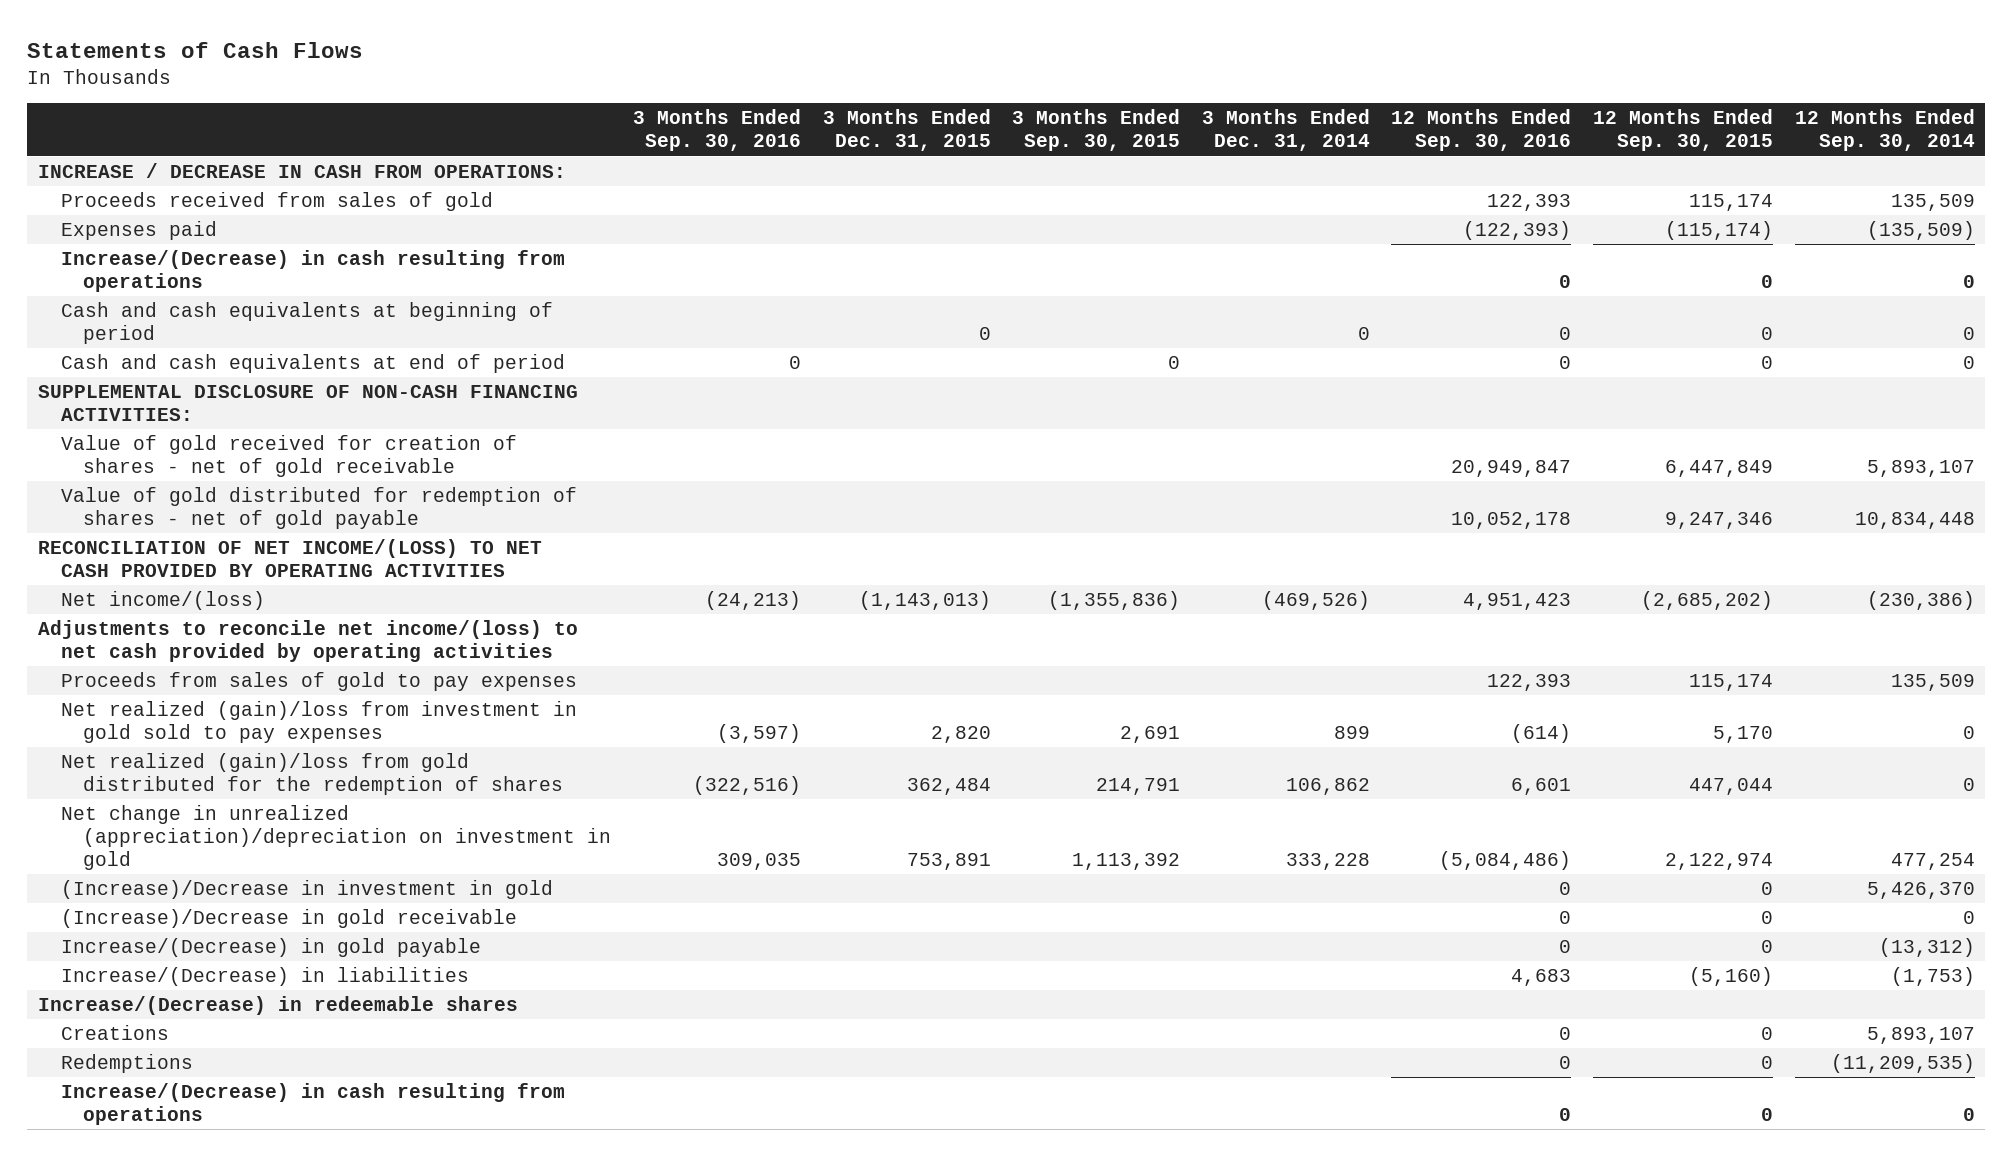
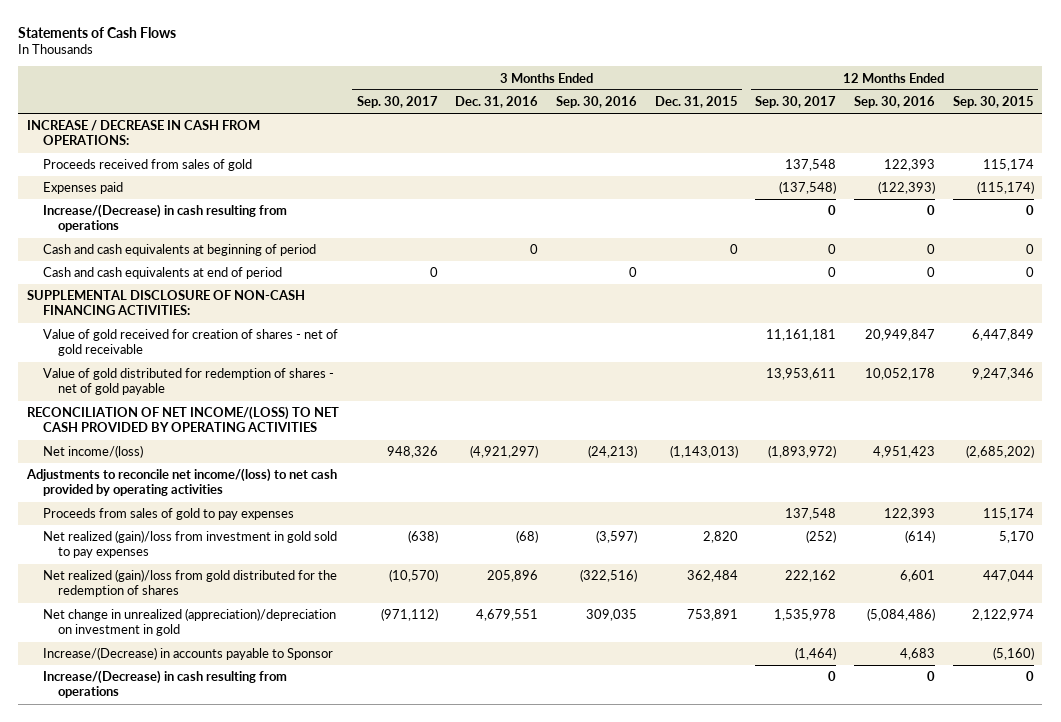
- | 3 Months Ended Sep. 30, 2016 | 3 Months Ended Dec. 31, 2015 | 3 Months Ended Sep. 30, 2015 | 3 Months Ended Dec. 31, 2014 | 12 Months Ended Sep. 30, 2016 | 12 Months Ended Sep. 30, 2015 | 12 Months Ended Sep. 30, 2014
+ | 3 Months Ended Sep. 30, 2017 | 3 Months Ended Dec. 31, 2016 | 3 Months Ended Sep. 30, 2016 | 3 Months Ended Dec. 31, 2015 | 12 Months Ended Sep. 30, 2017 | 12 Months Ended Sep. 30, 2016 | 12 Months Ended Sep. 30, 2015
- (Increase)/Decrease in investment in gold | | | | | 0 | 0 | 5,426,370
- (Increase)/Decrease in gold receivable | | | | | 0 | 0 | 0
- Increase/(Decrease) in gold payable | | | | | 0 | 0 | (13,312)
- Increase/(Decrease) in liabilities | | | | | 4,683 | (5,160) | (1,753)
- Increase/(Decrease) in redeemable shares
- Creations | | | | | 0 | 0 | 5,893,107
- Redemptions | | | | | 0 | 0 | (11,209,535)
+ Increase/(Decrease) in accounts payable to Sponsor | | | | | (1,464) | 4,683 | (5,160)

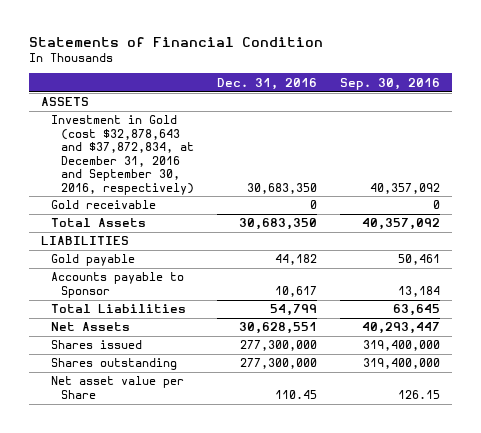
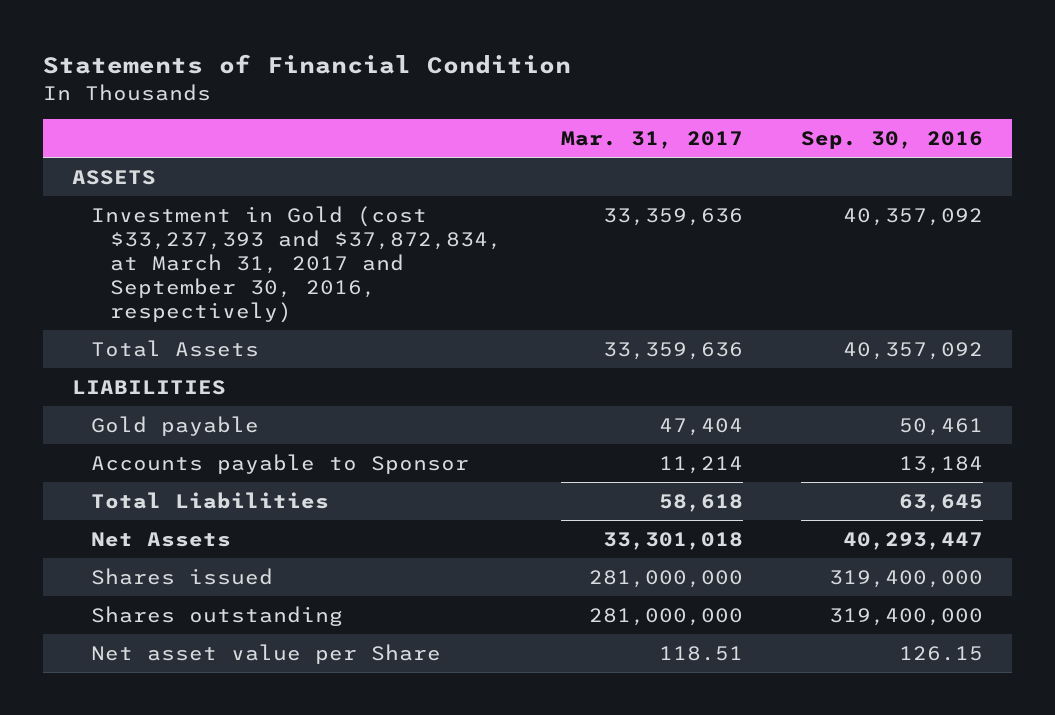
- | Dec. 31, 2016 | Sep. 30, 2016
+ | Mar. 31, 2017 | Sep. 30, 2016
- Investment in Gold (cost $32,878,643 and $37,872,834, at December 31, 2016 and September 30, 2016, respectively) | 30,683,350 | 40,357,092
- Gold receivable | 0 | 0
+ Investment in Gold (cost $33,237,393 and $37,872,834, at March 31, 2017 and September 30, 2016, respectively) | 33,359,636 | 40,357,092

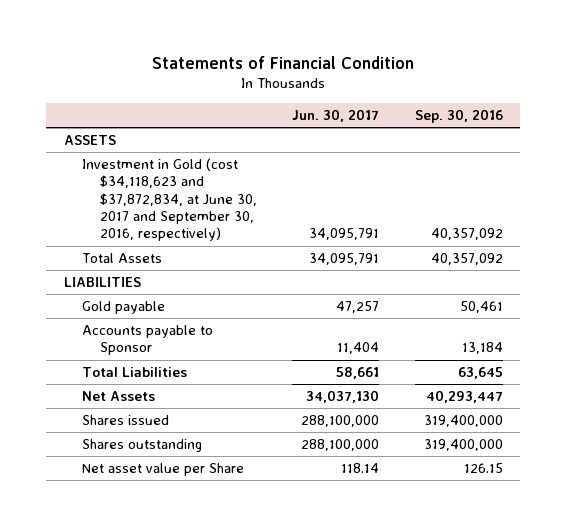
- | Mar. 31, 2017 | Sep. 30, 2016
+ | Jun. 30, 2017 | Sep. 30, 2016
- Investment in Gold (cost $33,237,393 and $37,872,834, at March 31, 2017 and September 30, 2016, respectively) | 33,359,636 | 40,357,092
+ Investment in Gold (cost $34,118,623 and $37,872,834, at June 30, 2017 and September 30, 2016, respectively) | 34,095,791 | 40,357,092

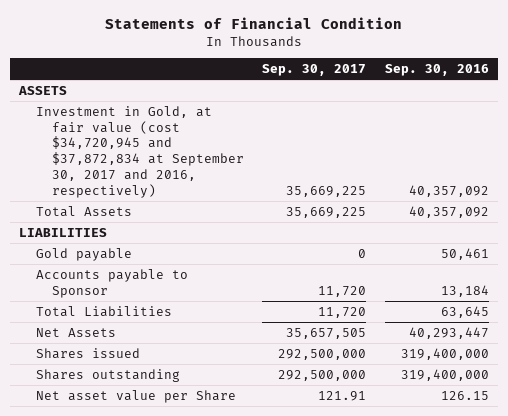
- | Jun. 30, 2017 | Sep. 30, 2016
+ | Sep. 30, 2017 | Sep. 30, 2016
- Investment in Gold (cost $34,118,623 and $37,872,834, at June 30, 2017 and September 30, 2016, respectively) | 34,095,791 | 40,357,092
+ Investment in Gold, at fair value (cost $34,720,945 and $37,872,834 at September 30, 2017 and 2016, respectively) | 35,669,225 | 40,357,092

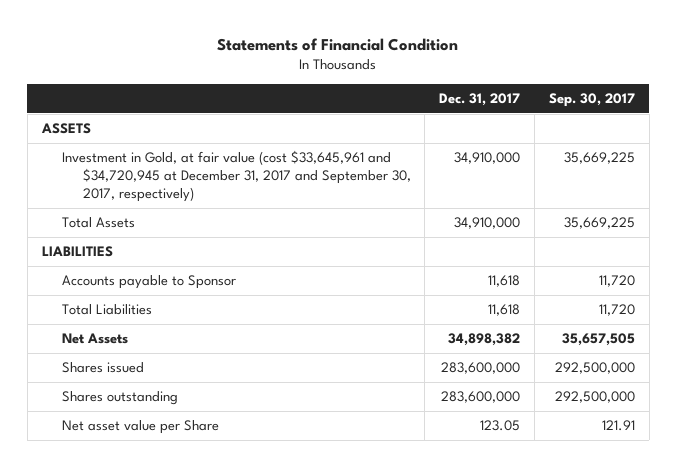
- | Sep. 30, 2017 | Sep. 30, 2016
+ | Dec. 31, 2017 | Sep. 30, 2017
- Investment in Gold, at fair value (cost $34,720,945 and $37,872,834 at September 30, 2017 and 2016, respectively) | 35,669,225 | 40,357,092
+ Investment in Gold, at fair value (cost $33,645,961 and $34,720,945 at December 31, 2017 and September 30, 2017, respectively) | 34,910,000 | 35,669,225
- Gold payable | 0 | 50,461

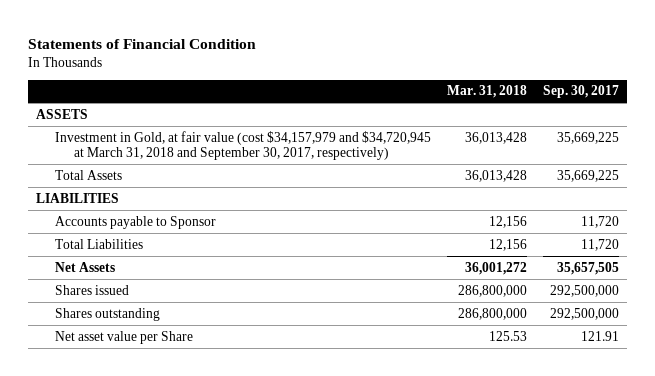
- | Dec. 31, 2017 | Sep. 30, 2017
+ | Mar. 31, 2018 | Sep. 30, 2017
- Investment in Gold, at fair value (cost $33,645,961 and $34,720,945 at December 31, 2017 and September 30, 2017, respectively) | 34,910,000 | 35,669,225
+ Investment in Gold, at fair value (cost $34,157,979 and $34,720,945 at March 31, 2018 and September 30, 2017, respectively) | 36,013,428 | 35,669,225

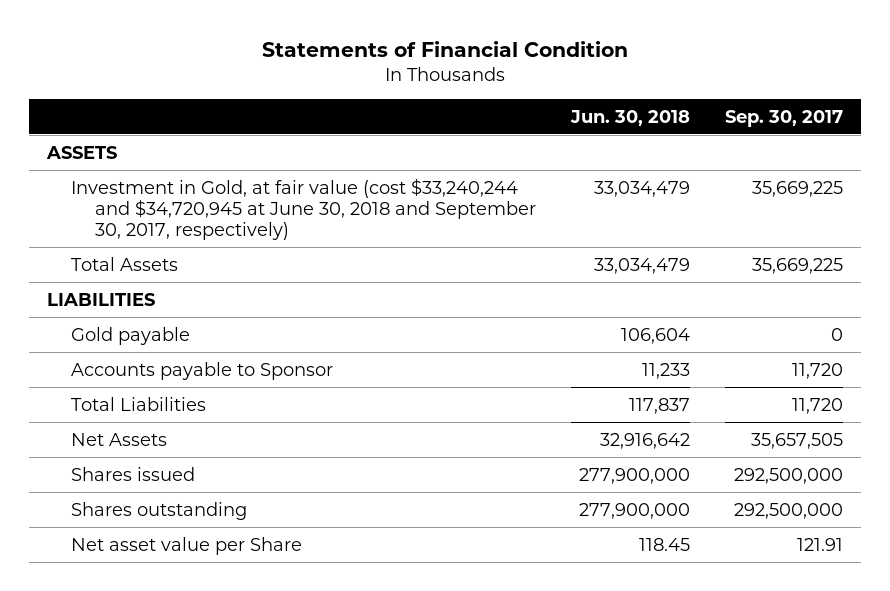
- | Mar. 31, 2018 | Sep. 30, 2017
+ | Jun. 30, 2018 | Sep. 30, 2017
- Investment in Gold, at fair value (cost $34,157,979 and $34,720,945 at March 31, 2018 and September 30, 2017, respectively) | 36,013,428 | 35,669,225
+ Investment in Gold, at fair value (cost $33,240,244 and $34,720,945 at June 30, 2018 and September 30, 2017, respectively) | 33,034,479 | 35,669,225
+ Gold payable | 106,604 | 0

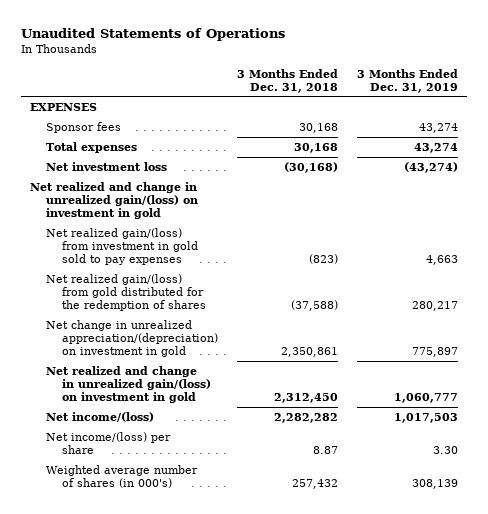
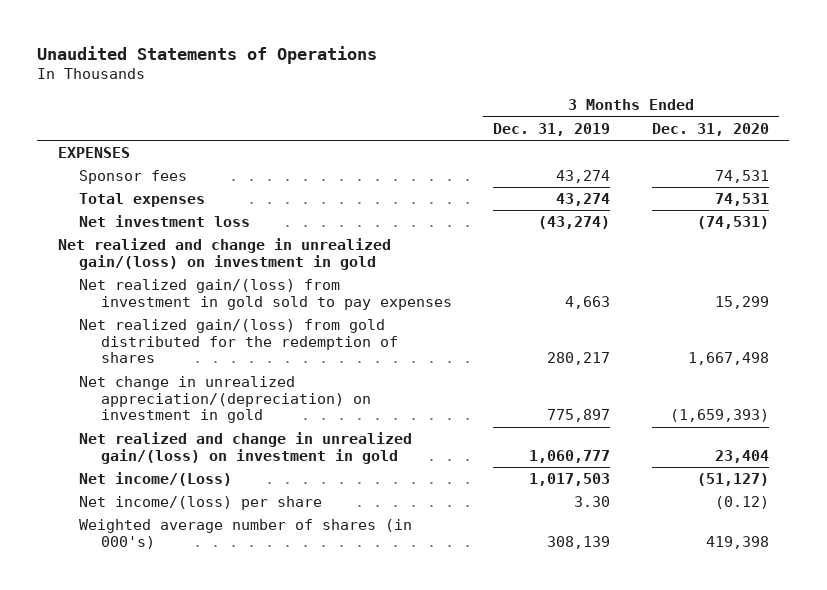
- | 3 Months Ended Dec. 31, 2018 | 3 Months Ended Dec. 31, 2019
+ | 3 Months Ended Dec. 31, 2019 | 3 Months Ended Dec. 31, 2020
- Net income/(loss) | 2,282,282 | 1,017,503
+ Net income/(Loss) | 1,017,503 | (51,127)

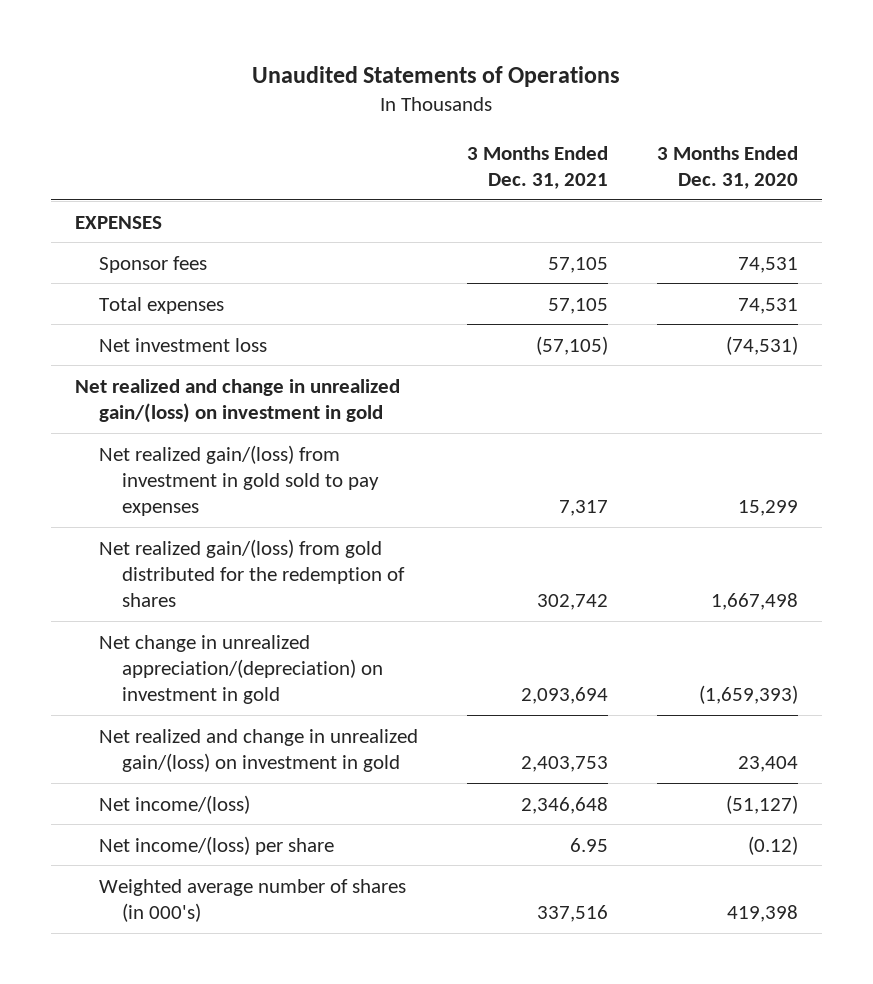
- | 3 Months Ended Dec. 31, 2019 | 3 Months Ended Dec. 31, 2020
+ | 3 Months Ended Dec. 31, 2021 | 3 Months Ended Dec. 31, 2020
- Net income/(Loss) | 1,017,503 | (51,127)
+ Net income/(loss) | 2,346,648 | (51,127)

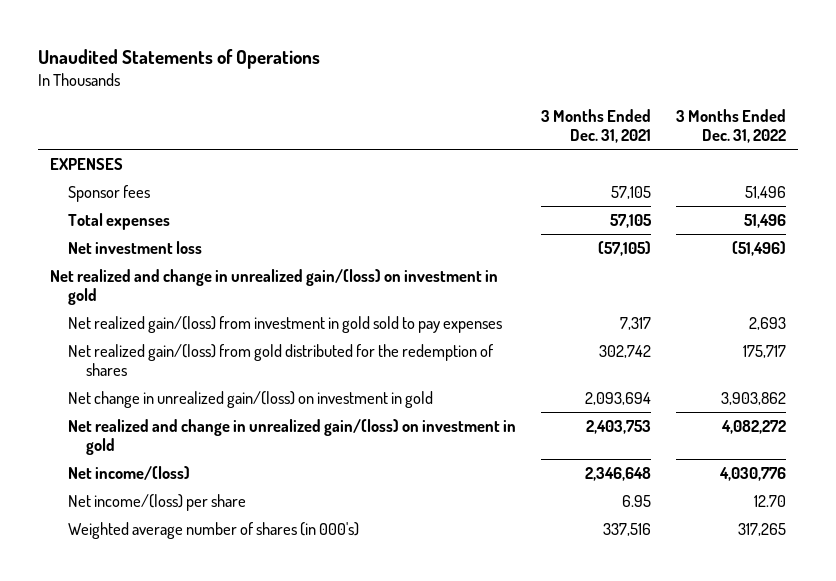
- | 3 Months Ended Dec. 31, 2021 | 3 Months Ended Dec. 31, 2020
+ | 3 Months Ended Dec. 31, 2021 | 3 Months Ended Dec. 31, 2022
- Net change in unrealized appreciation/(depreciation) on investment in gold | 2,093,694 | (1,659,393)
+ Net change in unrealized gain/(loss) on investment in gold | 2,093,694 | 3,903,862

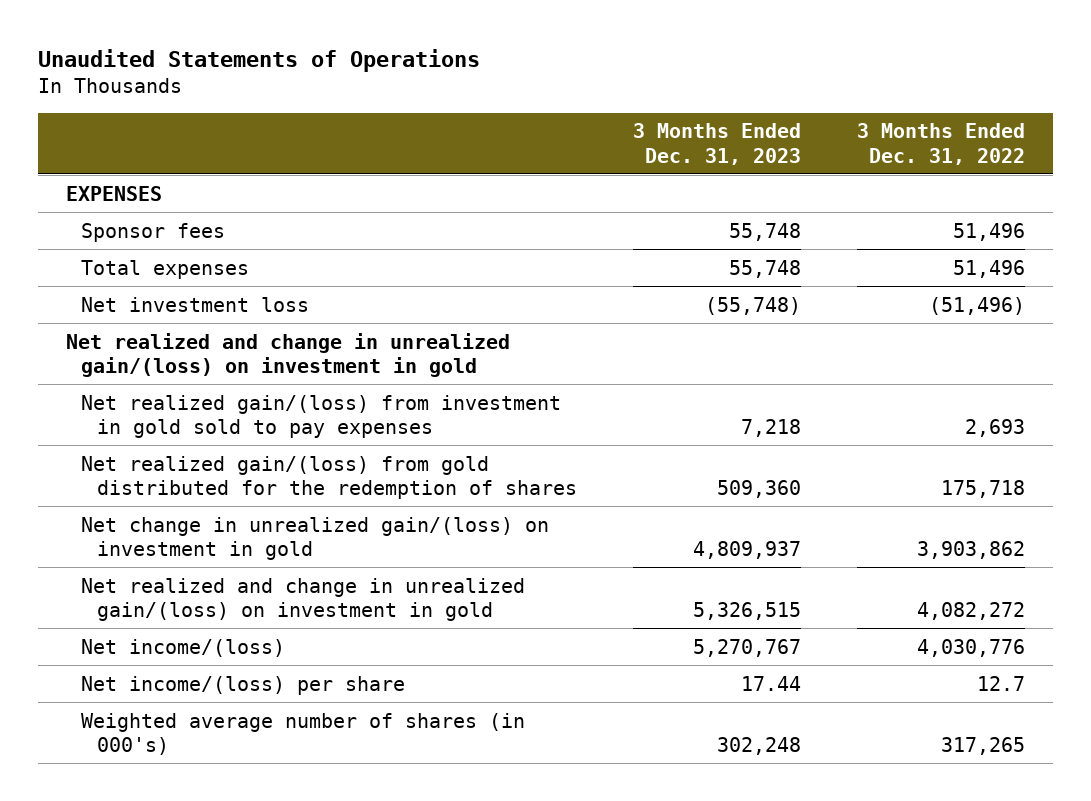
- | 3 Months Ended Dec. 31, 2021 | 3 Months Ended Dec. 31, 2022
+ | 3 Months Ended Dec. 31, 2023 | 3 Months Ended Dec. 31, 2022
- Net realized gain/(loss) from gold distributed for the redemption of shares | 302,742 | 175,717
+ Net realized gain/(loss) from gold distributed for the redemption of shares | 509,360 | 175,718
- Net income/(loss) per share | 6.95 | 12.70
+ Net income/(loss) per share | 17.44 | 12.7

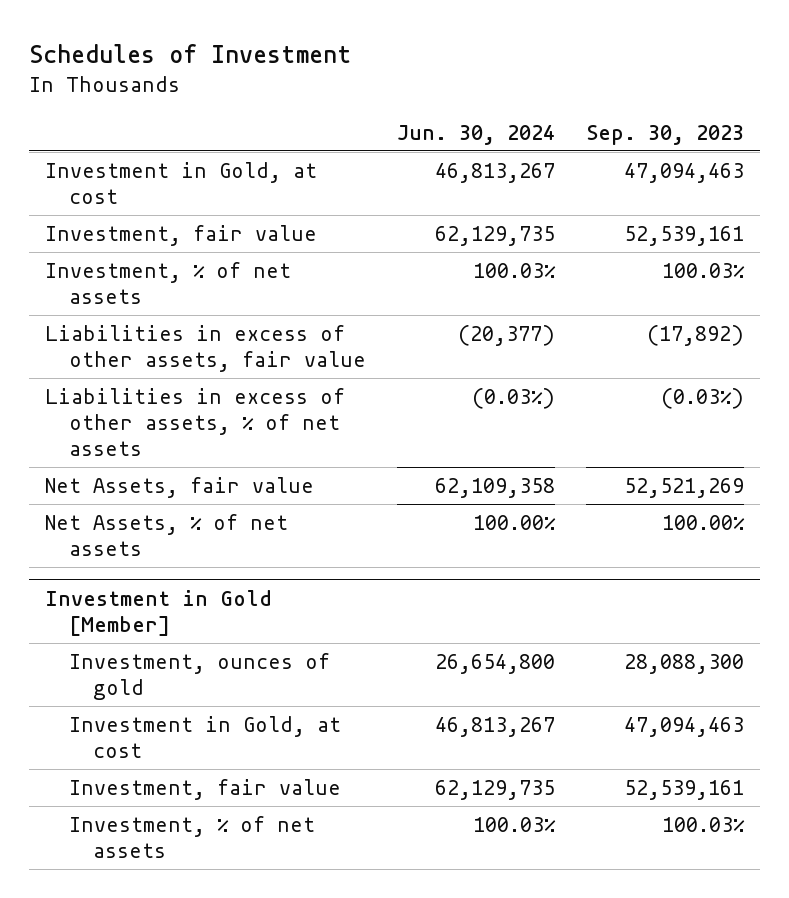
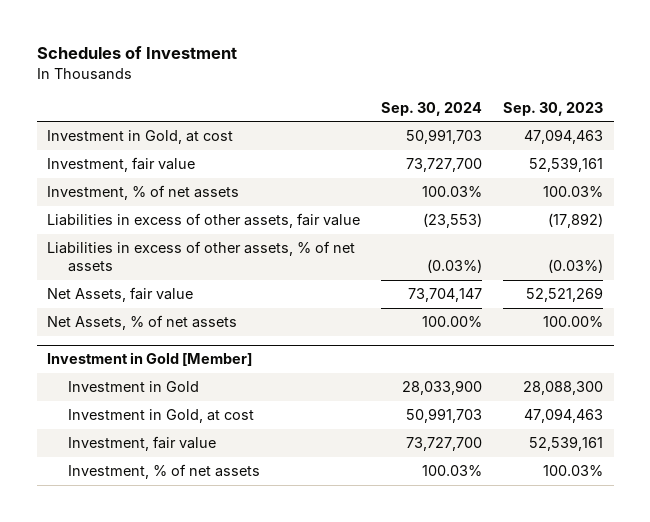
- | Jun. 30, 2024 | Sep. 30, 2023
+ | Sep. 30, 2024 | Sep. 30, 2023
@ Investment in Gold [Member]
- Investment, ounces of gold | 26,654,800 | 28,088,300
+ Investment in Gold | 28,033,900 | 28,088,300

